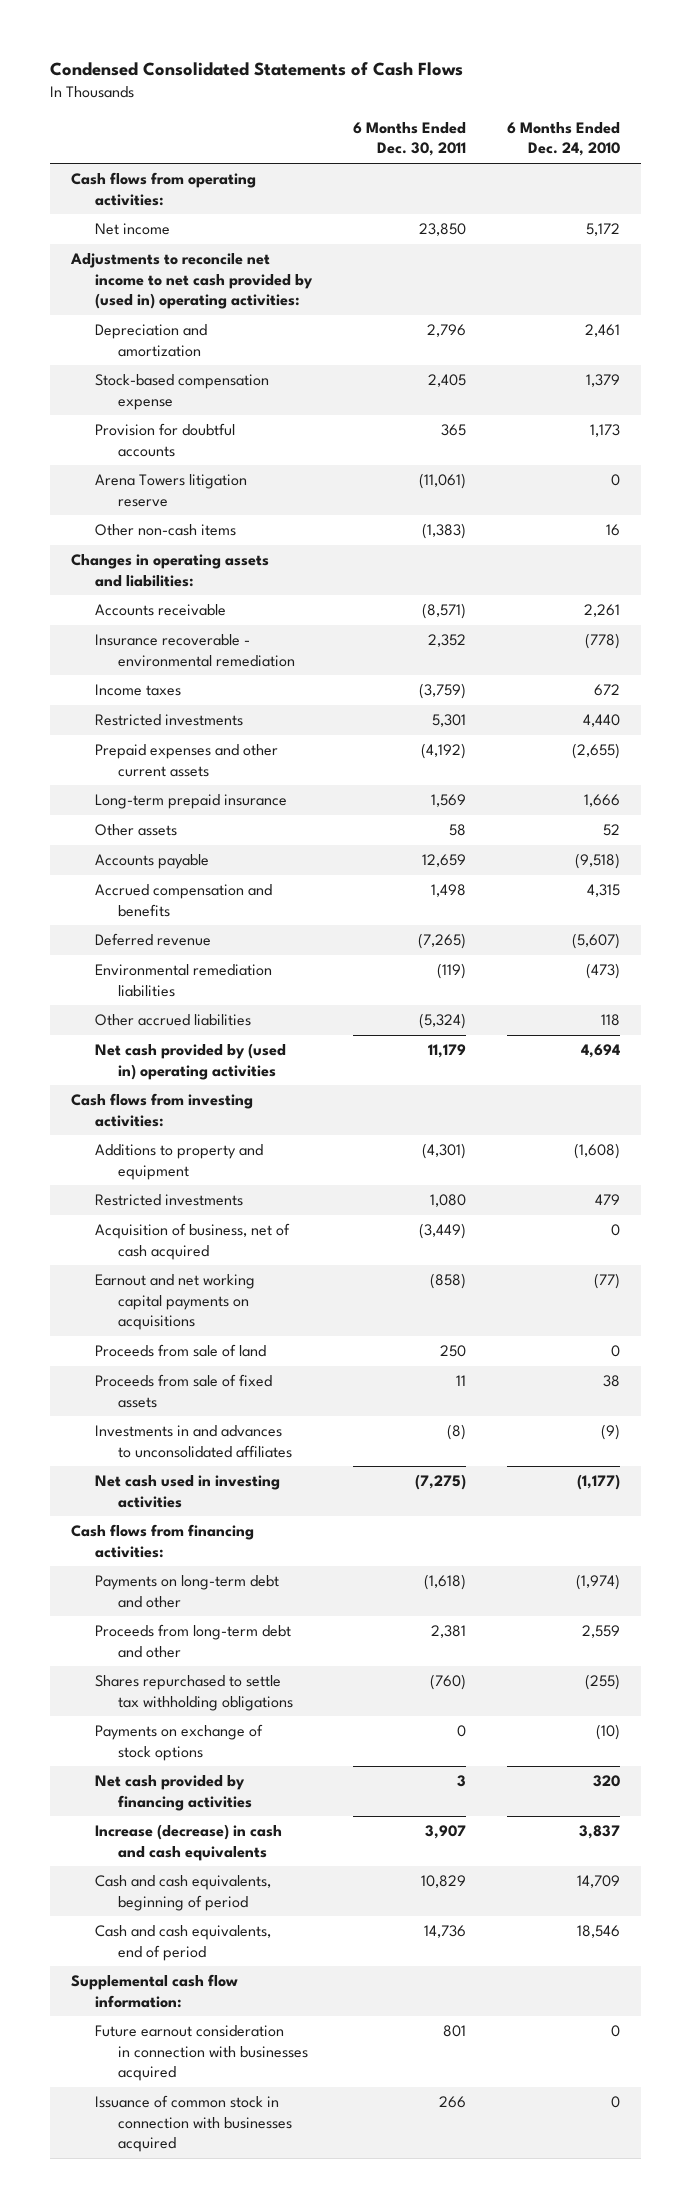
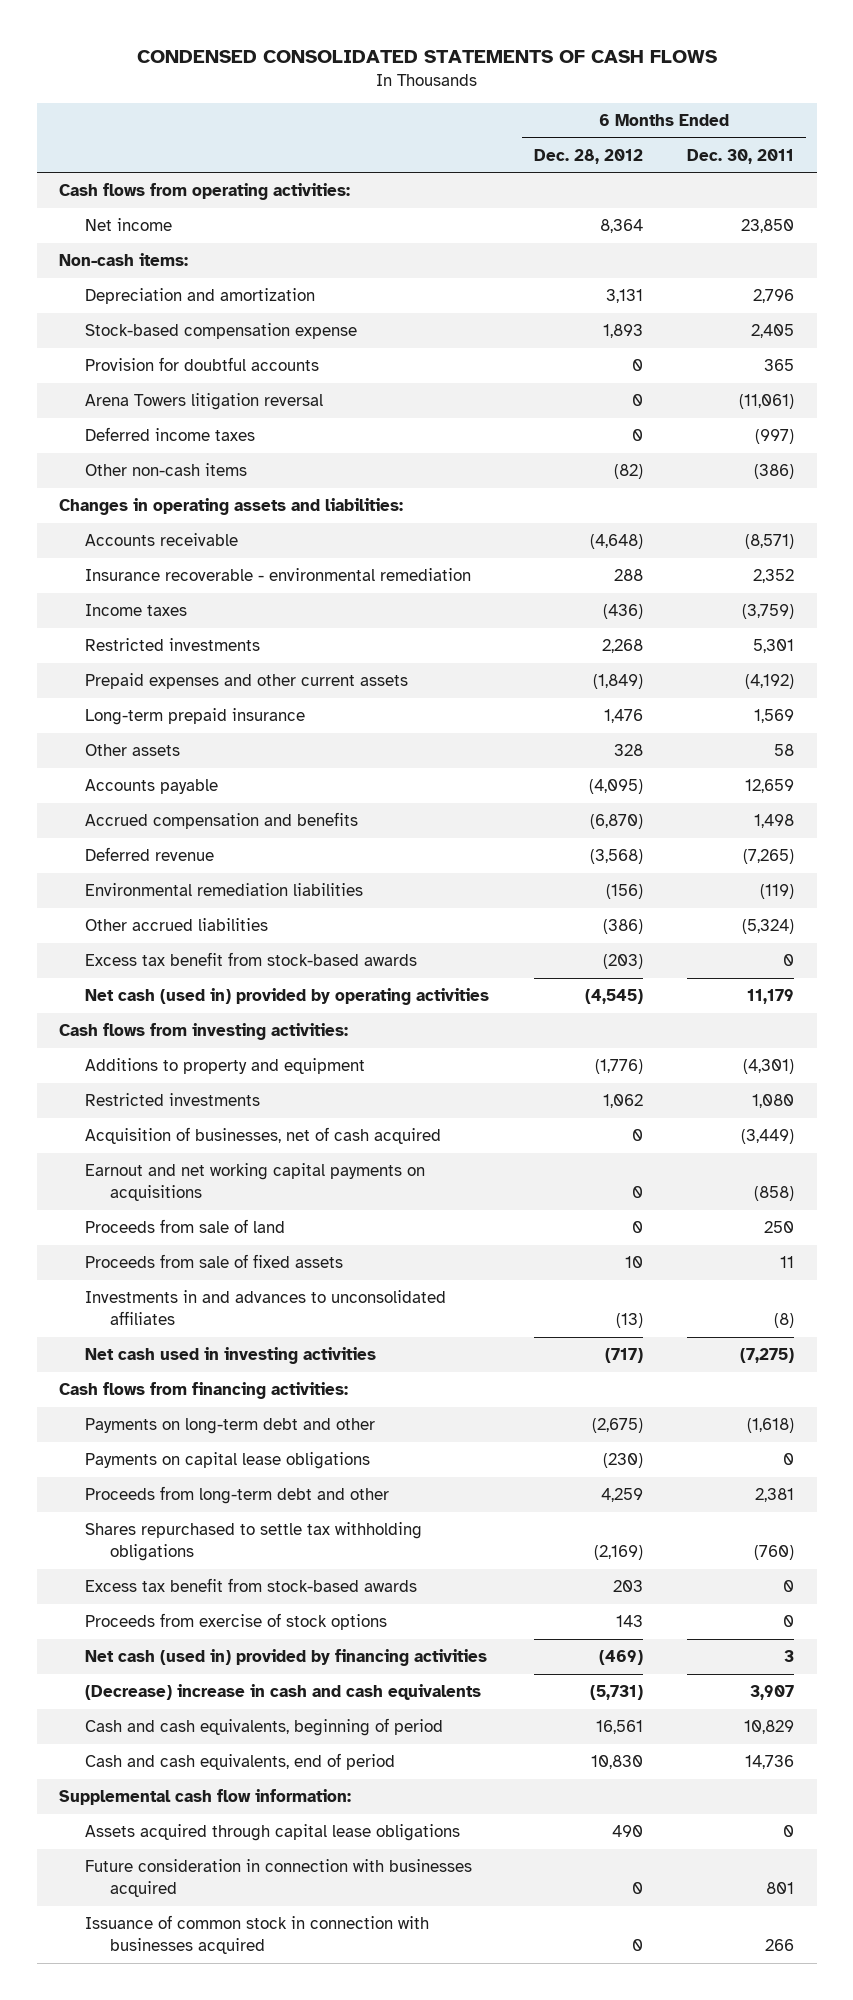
- Condensed Consolidated Statements of Cash Flows
+ CONDENSED CONSOLIDATED STATEMENTS OF CASH FLOWS
- | 6 Months Ended Dec. 30, 2011 | 6 Months Ended Dec. 24, 2010
+ | 6 Months Ended Dec. 28, 2012 | 6 Months Ended Dec. 30, 2011
- Adjustments to reconcile net income to net cash provided by (used in) operating activities:
+ Non-cash items:
- Arena Towers litigation reserve | (11,061) | 0
- Other non-cash items | (1,383) | 16
+ Arena Towers litigation reversal | 0 | (11,061)
+ Deferred income taxes | 0 | (997)
+ Other non-cash items | (82) | (386)
- Net cash provided by (used in) operating activities | 11,179 | 4,694
+ Excess tax benefit from stock-based awards | (203) | 0
+ Net cash (used in) provided by operating activities | (4,545) | 11,179
- Acquisition of business, net of cash acquired | (3,449) | 0
+ Acquisition of businesses, net of cash acquired | 0 | (3,449)
+ Payments on capital lease obligations | (230) | 0
- Payments on exchange of stock options | 0 | (10)
- Net cash provided by financing activities | 3 | 320
- Increase (decrease) in cash and cash equivalents | 3,907 | 3,837
+ Excess tax benefit from stock-based awards | 203 | 0
+ Proceeds from exercise of stock options | 143 | 0
+ Net cash (used in) provided by financing activities | (469) | 3
+ (Decrease) increase in cash and cash equivalents | (5,731) | 3,907
- Future earnout consideration in connection with businesses acquired | 801 | 0
+ Assets acquired through capital lease obligations | 490 | 0
+ Future consideration in connection with businesses acquired | 0 | 801

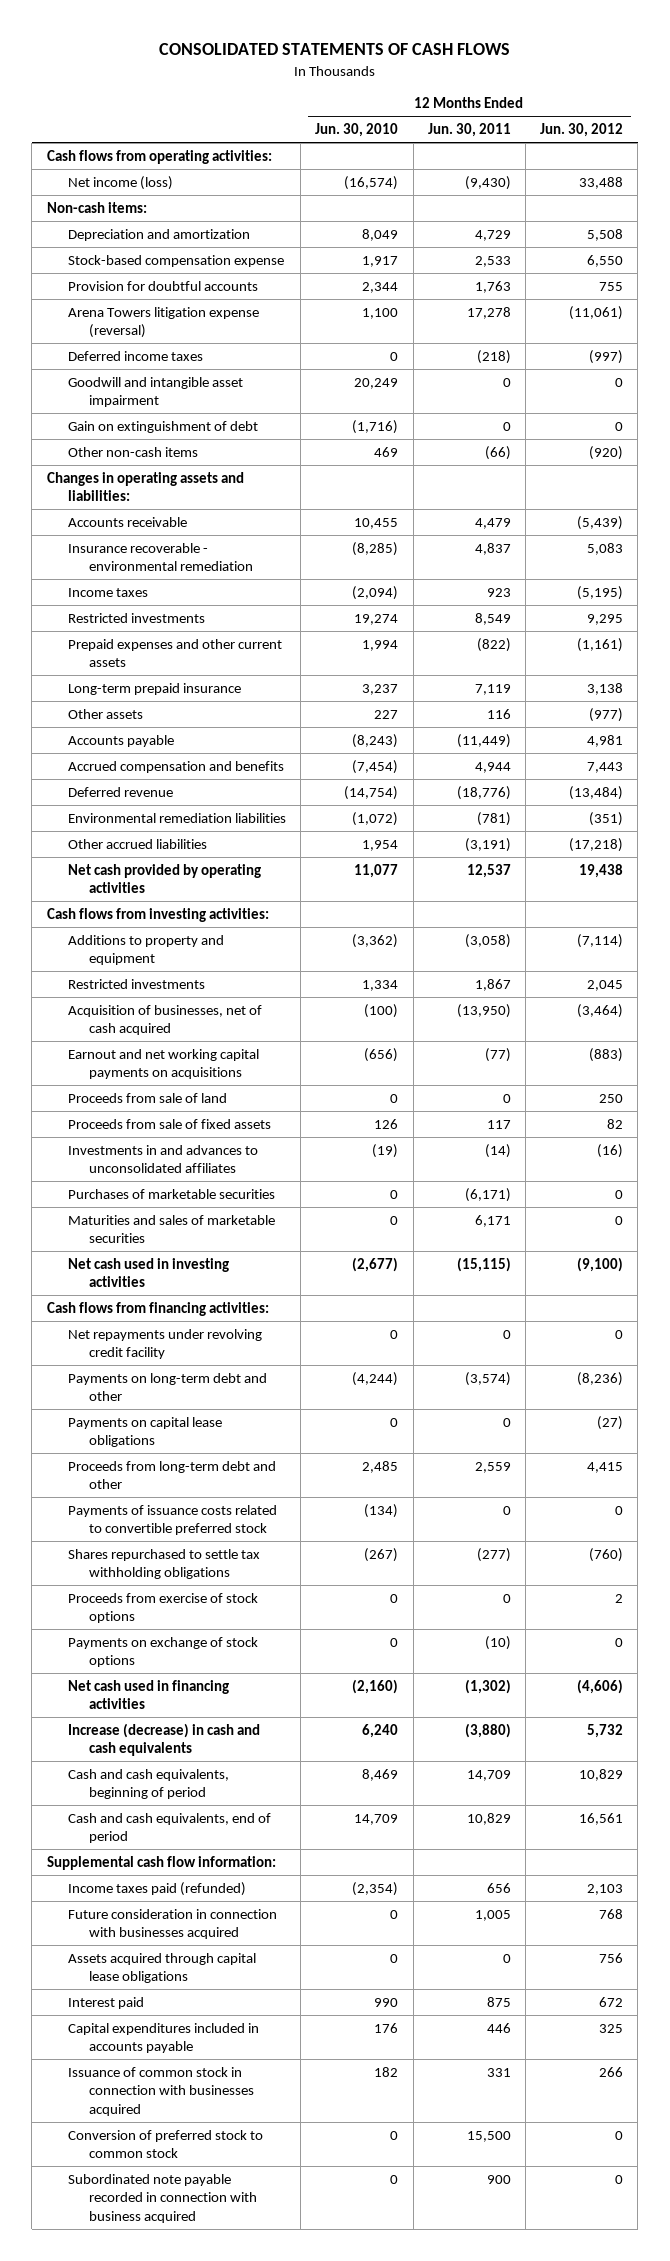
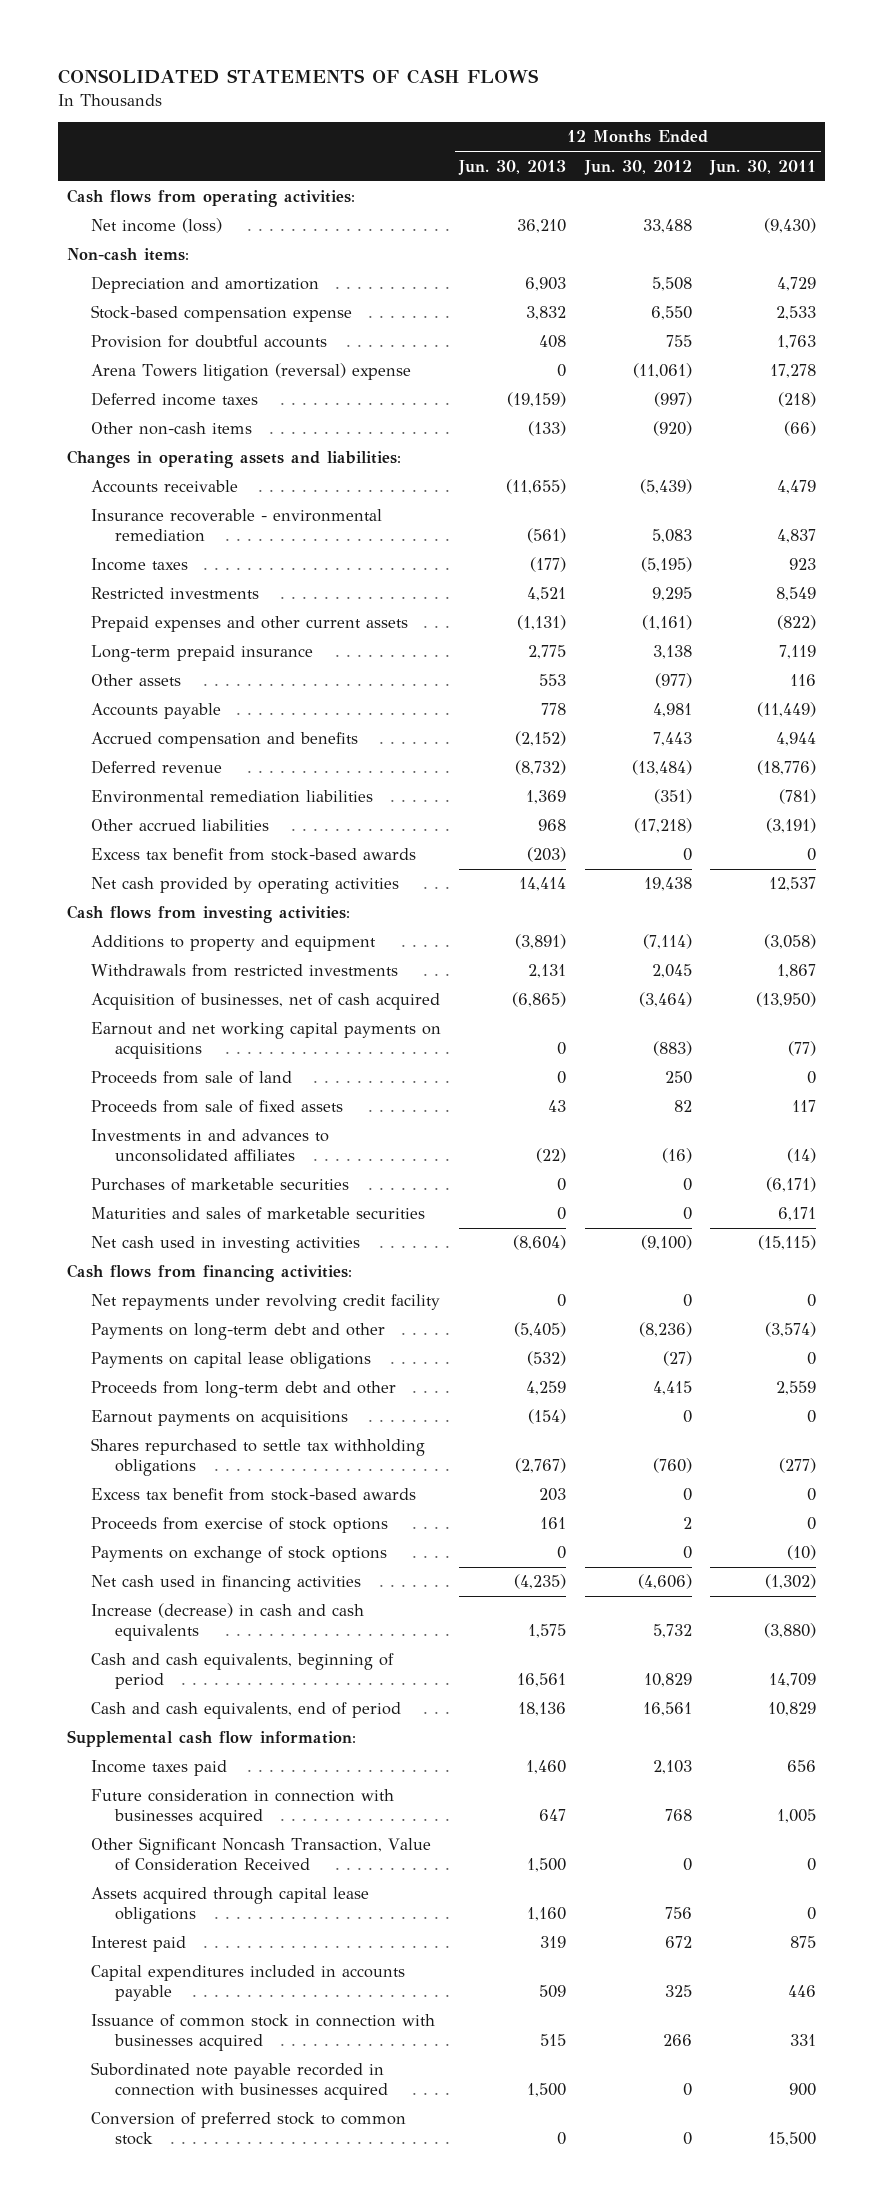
- | 12 Months Ended Jun. 30, 2010 | 12 Months Ended Jun. 30, 2011 | 12 Months Ended Jun. 30, 2012
+ | 12 Months Ended Jun. 30, 2013 | 12 Months Ended Jun. 30, 2012 | 12 Months Ended Jun. 30, 2011
- Arena Towers litigation expense (reversal) | 1,100 | 17,278 | (11,061)
+ Arena Towers litigation (reversal) expense | 0 | (11,061) | 17,278
- Goodwill and intangible asset impairment | 20,249 | 0 | 0
- Gain on extinguishment of debt | (1,716) | 0 | 0
+ Excess tax benefit from stock-based awards | (203) | 0 | 0
- Restricted investments | 1,334 | 1,867 | 2,045
+ Withdrawals from restricted investments | 2,131 | 2,045 | 1,867
- Payments of issuance costs related to convertible preferred stock | (134) | 0 | 0
+ Earnout payments on acquisitions | (154) | 0 | 0
+ Excess tax benefit from stock-based awards | 203 | 0 | 0
- Income taxes paid (refunded) | (2,354) | 656 | 2,103
+ Income taxes paid | 1,460 | 2,103 | 656
+ Other Significant Noncash Transaction, Value of Consideration Received | 1,500 | 0 | 0
+ Subordinated note payable recorded in connection with businesses acquired | 1,500 | 0 | 900
- Subordinated note payable recorded in connection with business acquired | 0 | 900 | 0

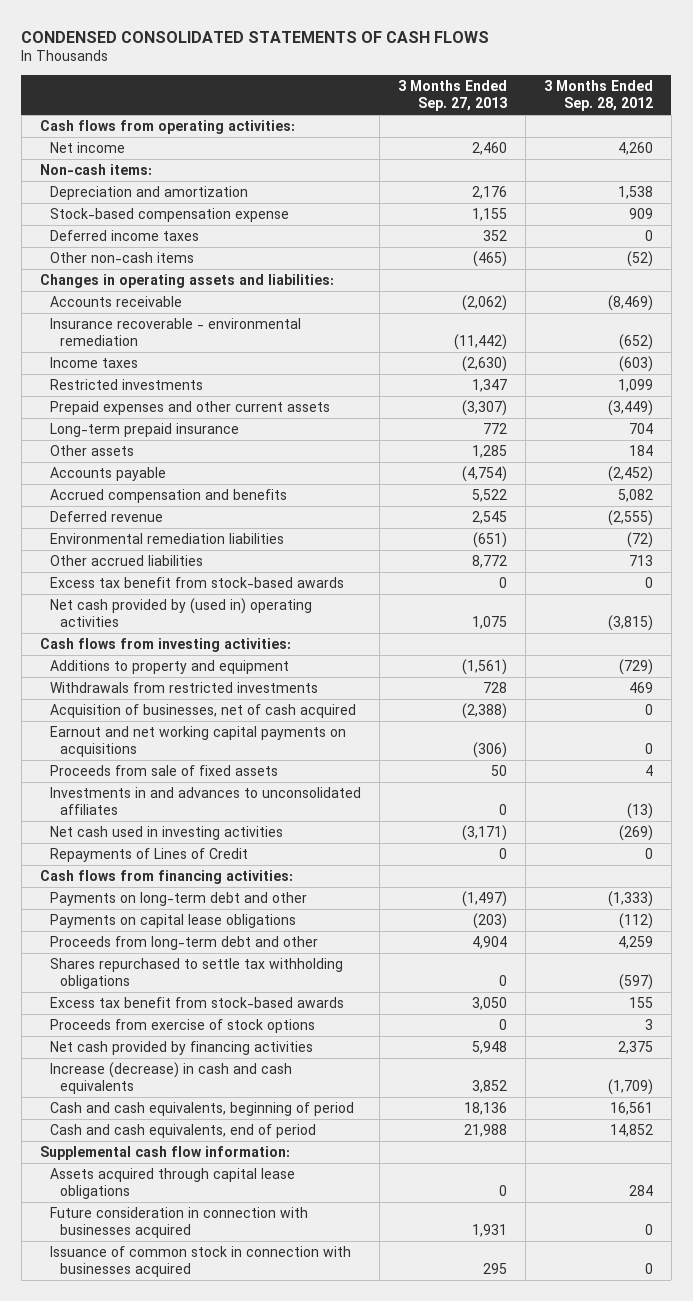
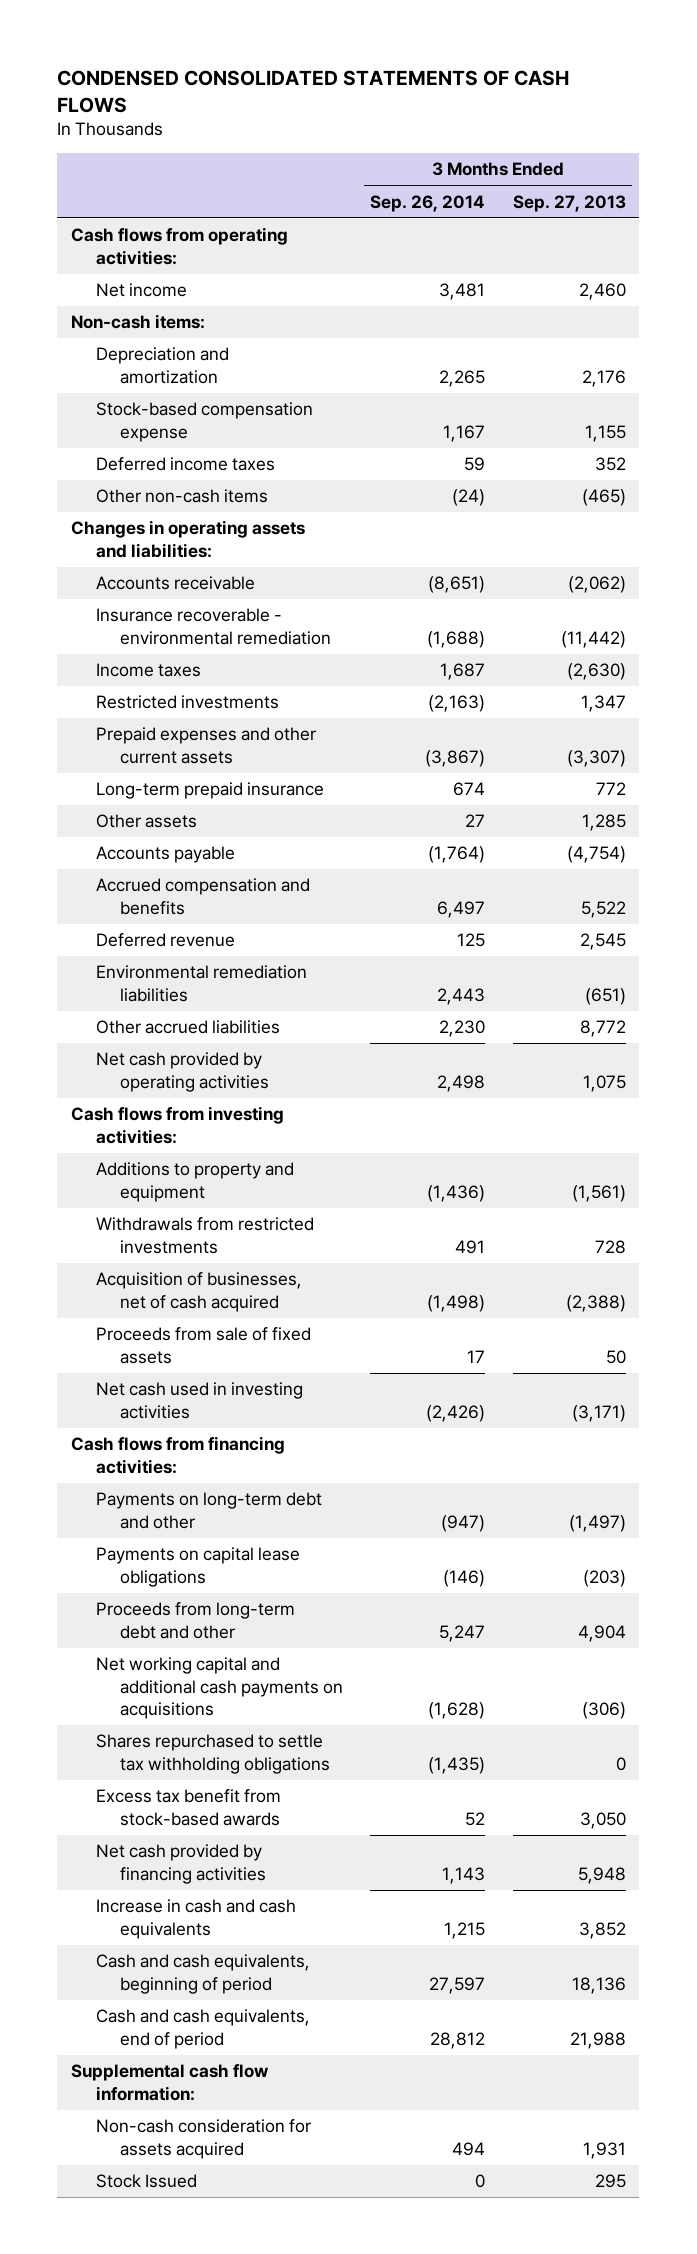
- | 3 Months Ended Sep. 27, 2013 | 3 Months Ended Sep. 28, 2012
+ | 3 Months Ended Sep. 26, 2014 | 3 Months Ended Sep. 27, 2013
- Excess tax benefit from stock-based awards | 0 | 0
- Net cash provided by (used in) operating activities | 1,075 | (3,815)
+ Net cash provided by operating activities | 2,498 | 1,075
- Earnout and net working capital payments on acquisitions | (306) | 0
- Investments in and advances to unconsolidated affiliates | 0 | (13)
- Repayments of Lines of Credit | 0 | 0
+ Net working capital and additional cash payments on acquisitions | (1,628) | (306)
- Proceeds from exercise of stock options | 0 | 3
- Increase (decrease) in cash and cash equivalents | 3,852 | (1,709)
+ Increase in cash and cash equivalents | 1,215 | 3,852
- Assets acquired through capital lease obligations | 0 | 284
- Future consideration in connection with businesses acquired | 1,931 | 0
- Issuance of common stock in connection with businesses acquired | 295 | 0
+ Non-cash consideration for assets acquired | 494 | 1,931
+ Stock Issued | 0 | 295

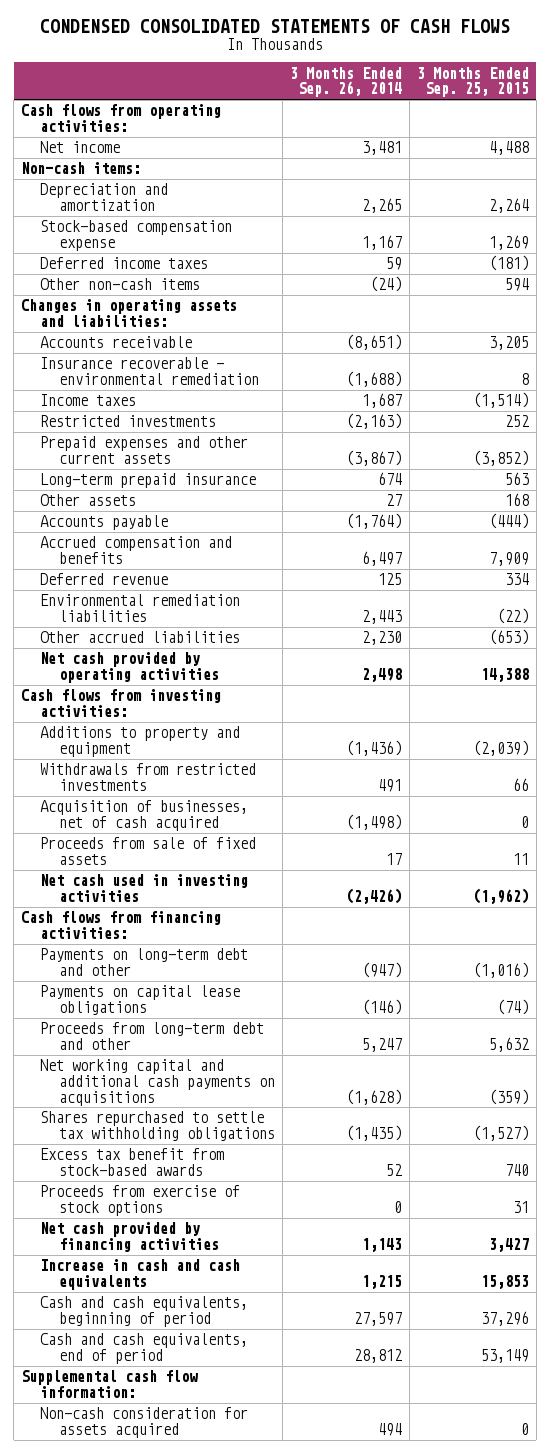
- | 3 Months Ended Sep. 26, 2014 | 3 Months Ended Sep. 27, 2013
+ | 3 Months Ended Sep. 26, 2014 | 3 Months Ended Sep. 25, 2015
+ Proceeds from exercise of stock options | 0 | 31
- Stock Issued | 0 | 295

